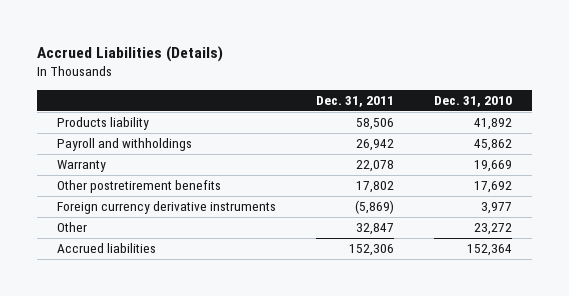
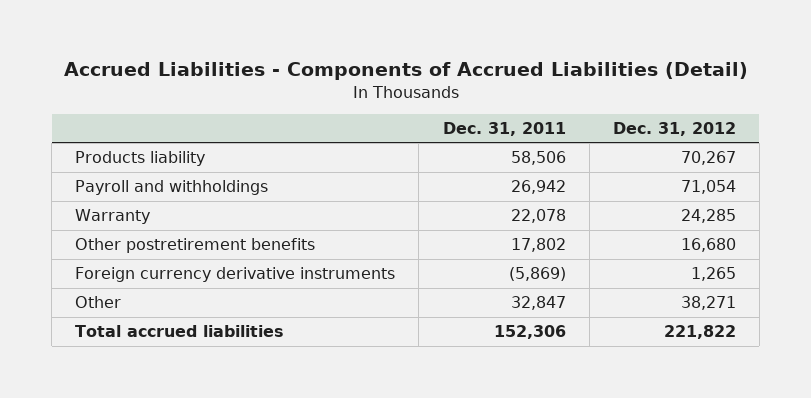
- Accrued Liabilities (Details)
+ Accrued Liabilities - Components of Accrued Liabilities (Detail)
- | Dec. 31, 2011 | Dec. 31, 2010
+ | Dec. 31, 2011 | Dec. 31, 2012
- Accrued liabilities | 152,306 | 152,364
+ Total accrued liabilities | 152,306 | 221,822

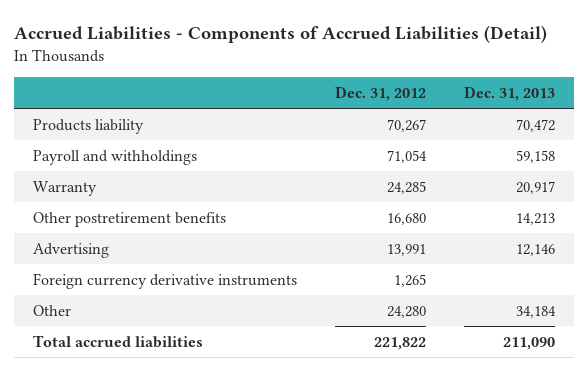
- | Dec. 31, 2011 | Dec. 31, 2012
+ | Dec. 31, 2012 | Dec. 31, 2013
+ Advertising | 13,991 | 12,146
- Other | 32,847 | 38,271
+ Other | 24,280 | 34,184

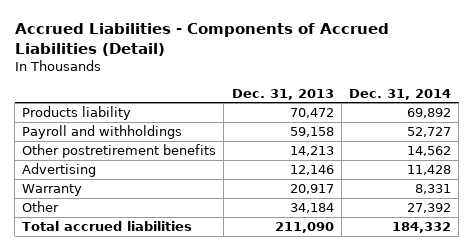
- | Dec. 31, 2012 | Dec. 31, 2013
+ | Dec. 31, 2013 | Dec. 31, 2014
- Foreign currency derivative instruments | 1,265 |
moved down: Warranty | 20,917 | 8,331

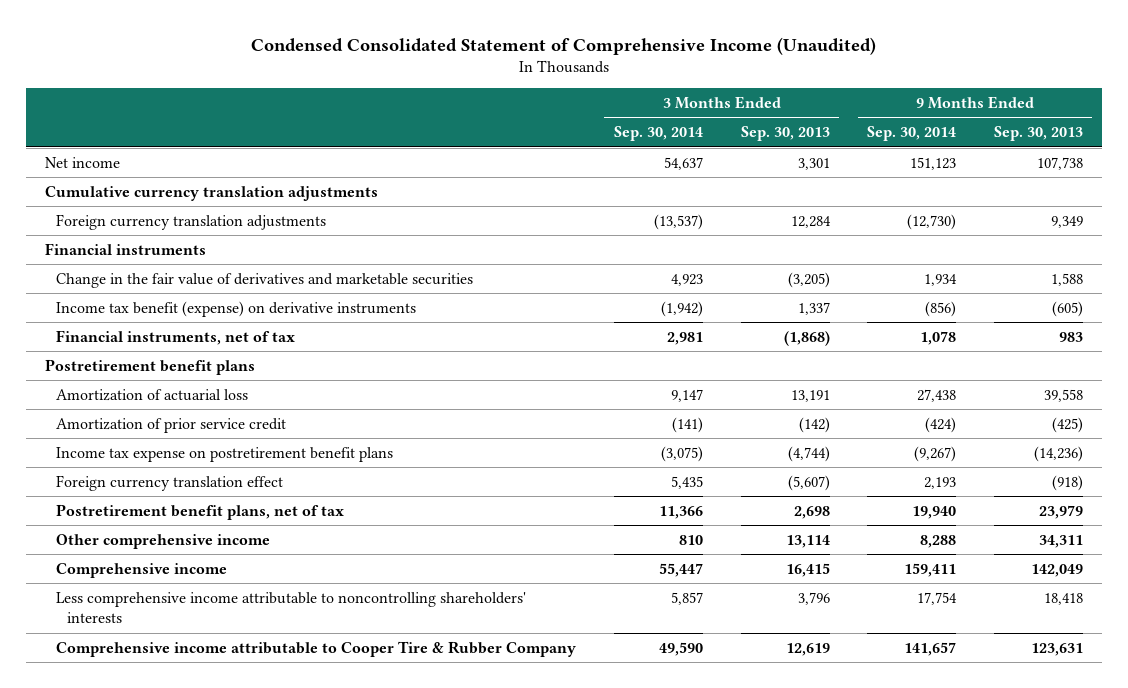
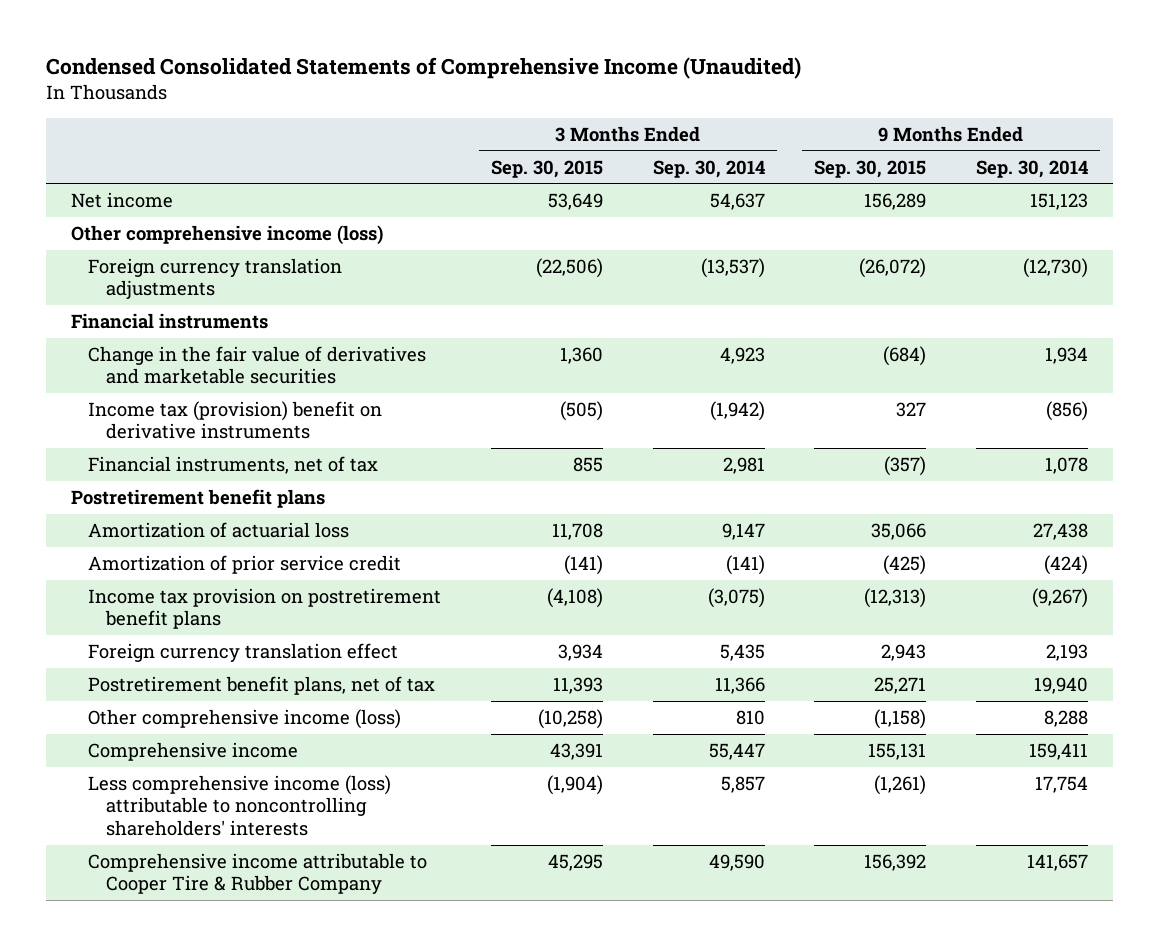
- Condensed Consolidated Statement of Comprehensive Income (Unaudited)
+ Condensed Consolidated Statements of Comprehensive Income (Unaudited)
- | 3 Months Ended Sep. 30, 2014 | 3 Months Ended Sep. 30, 2013 | 9 Months Ended Sep. 30, 2014 | 9 Months Ended Sep. 30, 2013
+ | 3 Months Ended Sep. 30, 2015 | 3 Months Ended Sep. 30, 2014 | 9 Months Ended Sep. 30, 2015 | 9 Months Ended Sep. 30, 2014
- Cumulative currency translation adjustments
+ Other comprehensive income (loss)
- Income tax benefit (expense) on derivative instruments | (1,942) | 1,337 | (856) | (605)
+ Income tax (provision) benefit on derivative instruments | (505) | (1,942) | 327 | (856)
- Income tax expense on postretirement benefit plans | (3,075) | (4,744) | (9,267) | (14,236)
+ Income tax provision on postretirement benefit plans | (4,108) | (3,075) | (12,313) | (9,267)
- Other comprehensive income | 810 | 13,114 | 8,288 | 34,311
+ Other comprehensive income (loss) | (10,258) | 810 | (1,158) | 8,288
- Less comprehensive income attributable to noncontrolling shareholders' interests | 5,857 | 3,796 | 17,754 | 18,418
+ Less comprehensive income (loss) attributable to noncontrolling shareholders' interests | (1,904) | 5,857 | (1,261) | 17,754

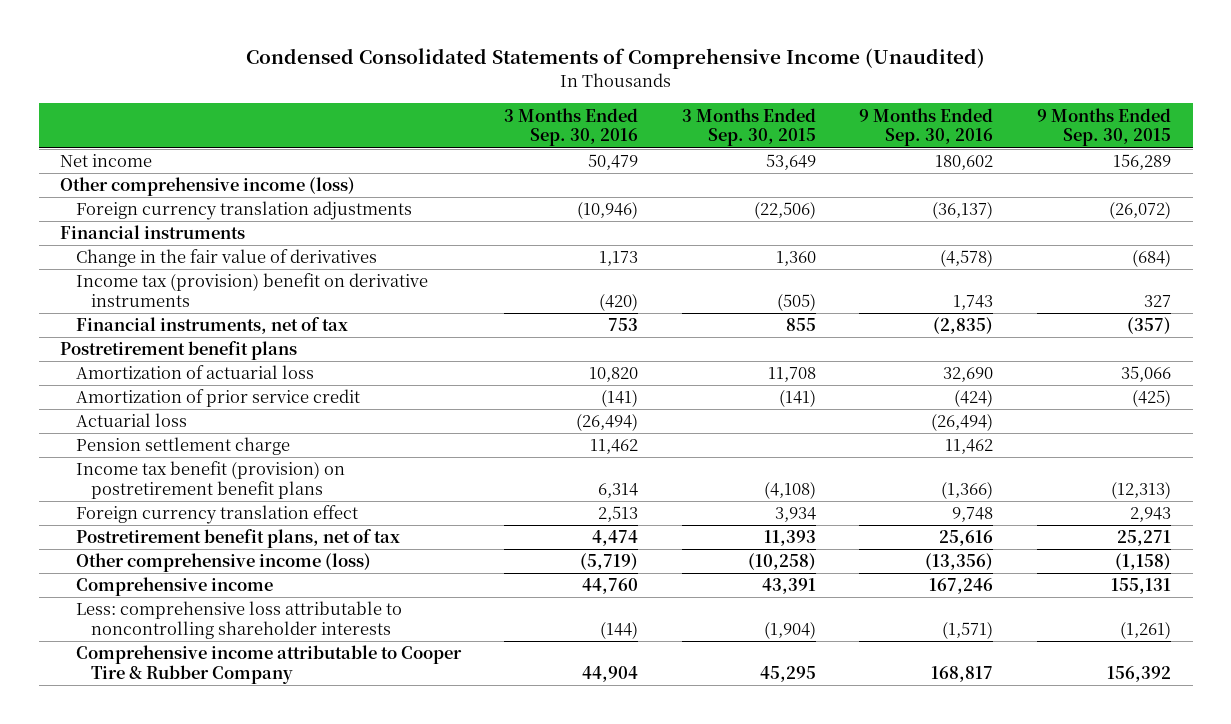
- | 3 Months Ended Sep. 30, 2015 | 3 Months Ended Sep. 30, 2014 | 9 Months Ended Sep. 30, 2015 | 9 Months Ended Sep. 30, 2014
+ | 3 Months Ended Sep. 30, 2016 | 3 Months Ended Sep. 30, 2015 | 9 Months Ended Sep. 30, 2016 | 9 Months Ended Sep. 30, 2015
- Change in the fair value of derivatives and marketable securities | 1,360 | 4,923 | (684) | 1,934
+ Change in the fair value of derivatives | 1,173 | 1,360 | (4,578) | (684)
- Income tax provision on postretirement benefit plans | (4,108) | (3,075) | (12,313) | (9,267)
+ Actuarial loss | (26,494) | | (26,494) |
+ Pension settlement charge | 11,462 | | 11,462 |
+ Income tax benefit (provision) on postretirement benefit plans | 6,314 | (4,108) | (1,366) | (12,313)
- Less comprehensive income (loss) attributable to noncontrolling shareholders' interests | (1,904) | 5,857 | (1,261) | 17,754
+ Less: comprehensive loss attributable to noncontrolling shareholder interests | (144) | (1,904) | (1,571) | (1,261)

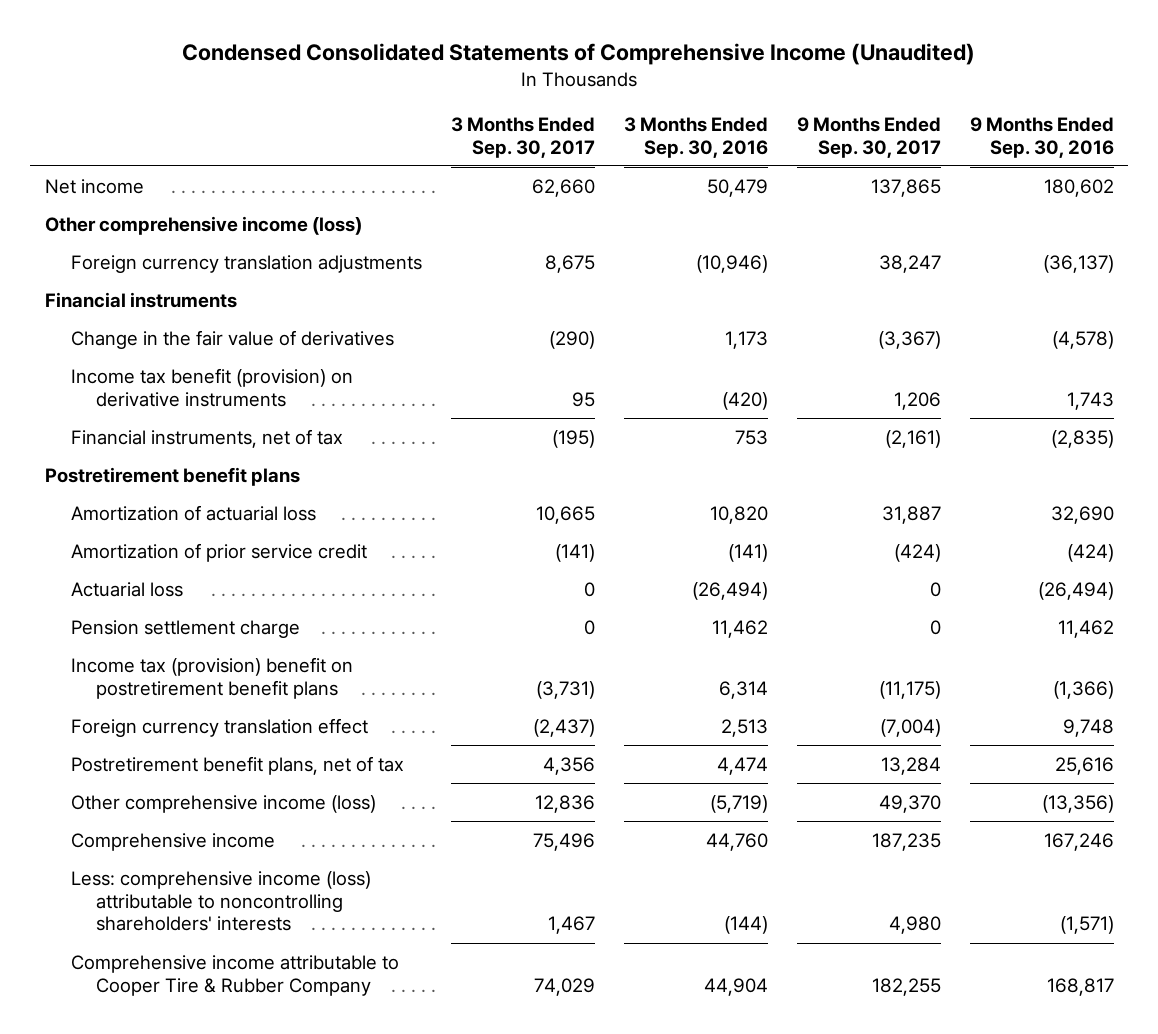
- | 3 Months Ended Sep. 30, 2016 | 3 Months Ended Sep. 30, 2015 | 9 Months Ended Sep. 30, 2016 | 9 Months Ended Sep. 30, 2015
+ | 3 Months Ended Sep. 30, 2017 | 3 Months Ended Sep. 30, 2016 | 9 Months Ended Sep. 30, 2017 | 9 Months Ended Sep. 30, 2016
- Income tax (provision) benefit on derivative instruments | (420) | (505) | 1,743 | 327
+ Income tax benefit (provision) on derivative instruments | 95 | (420) | 1,206 | 1,743
- Income tax benefit (provision) on postretirement benefit plans | 6,314 | (4,108) | (1,366) | (12,313)
+ Income tax (provision) benefit on postretirement benefit plans | (3,731) | 6,314 | (11,175) | (1,366)
- Less: comprehensive loss attributable to noncontrolling shareholder interests | (144) | (1,904) | (1,571) | (1,261)
+ Less: comprehensive income (loss) attributable to noncontrolling shareholders' interests | 1,467 | (144) | 4,980 | (1,571)

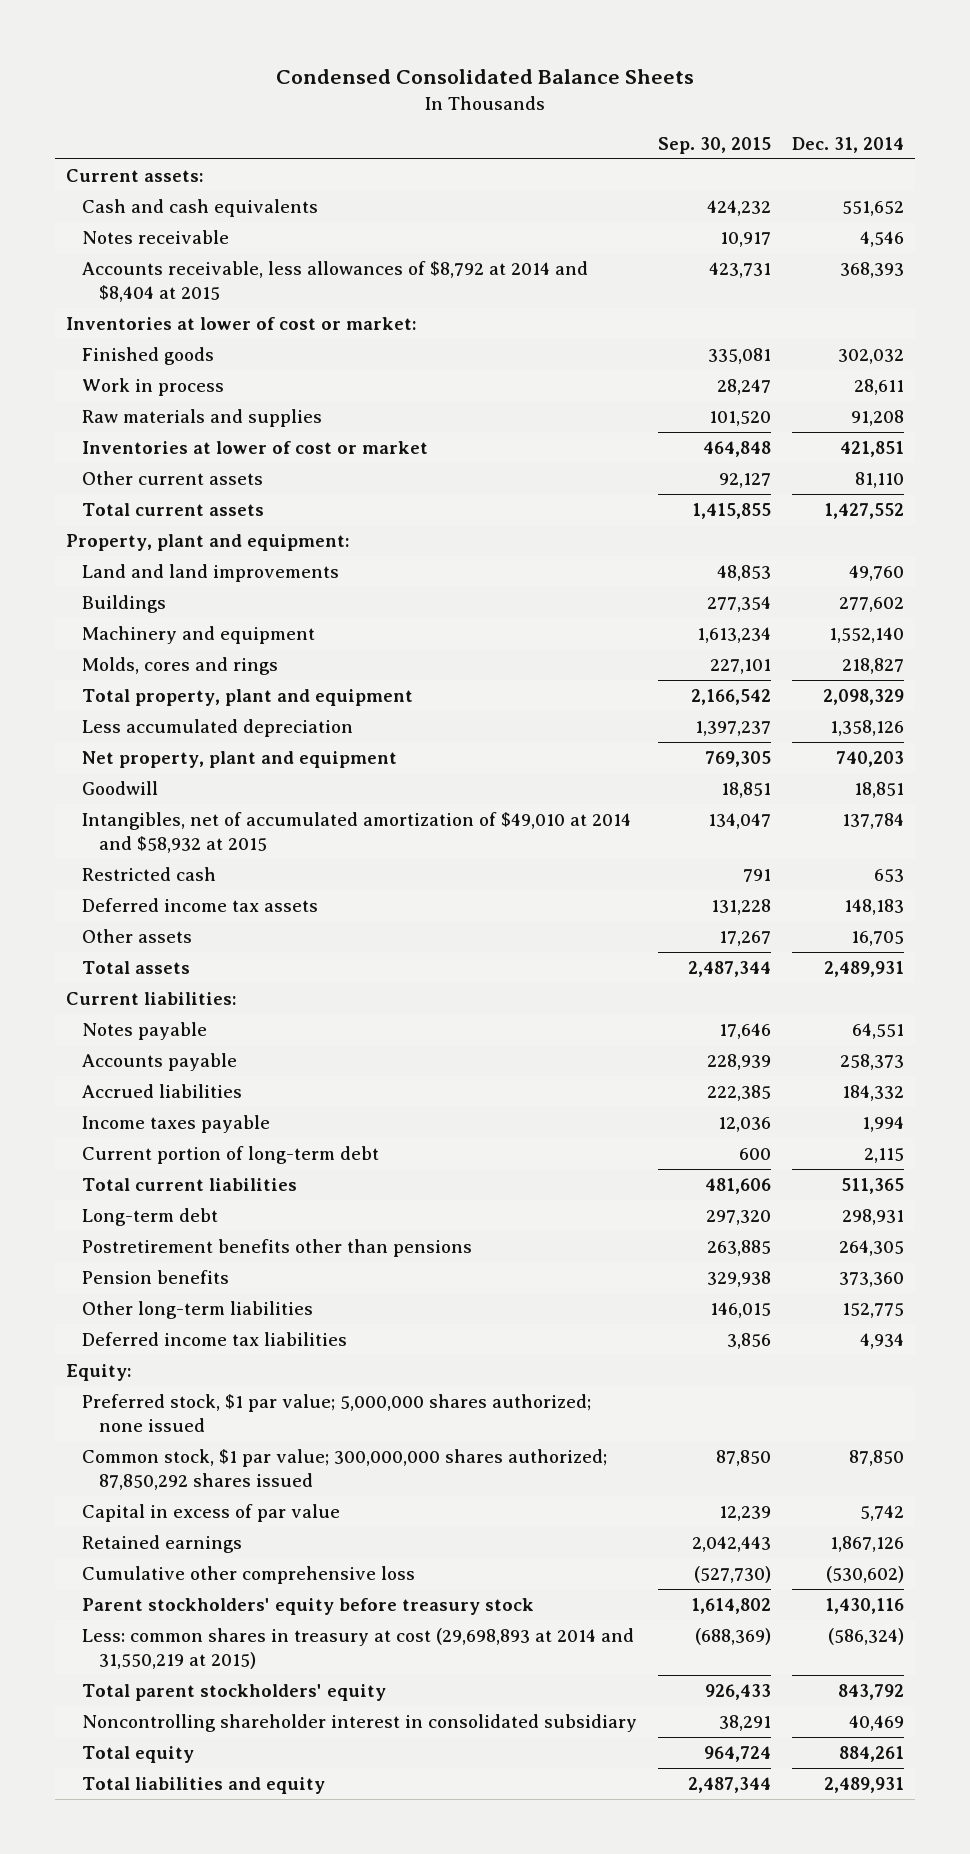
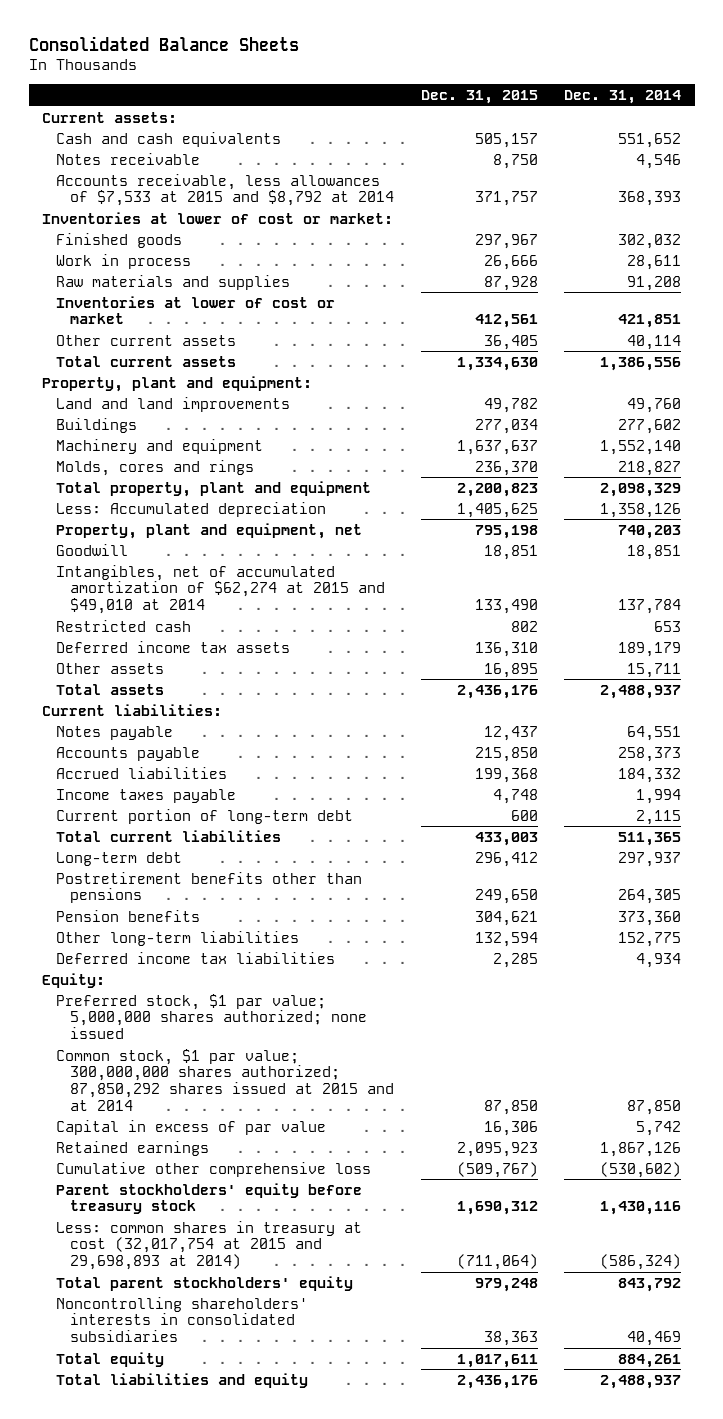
- Condensed Consolidated Balance Sheets
+ Consolidated Balance Sheets
- | Sep. 30, 2015 | Dec. 31, 2014
+ | Dec. 31, 2015 | Dec. 31, 2014
- Accounts receivable, less allowances of $8,792 at 2014 and $8,404 at 2015 | 423,731 | 368,393
+ Accounts receivable, less allowances of $7,533 at 2015 and $8,792 at 2014 | 371,757 | 368,393
- Other current assets | 92,127 | 81,110
- Total current assets | 1,415,855 | 1,427,552
+ Other current assets | 36,405 | 40,114
+ Total current assets | 1,334,630 | 1,386,556
- Less accumulated depreciation | 1,397,237 | 1,358,126
- Net property, plant and equipment | 769,305 | 740,203
+ Less: Accumulated depreciation | 1,405,625 | 1,358,126
+ Property, plant and equipment, net | 795,198 | 740,203
- Intangibles, net of accumulated amortization of $49,010 at 2014 and $58,932 at 2015 | 134,047 | 137,784
+ Intangibles, net of accumulated amortization of $62,274 at 2015 and $49,010 at 2014 | 133,490 | 137,784
- Deferred income tax assets | 131,228 | 148,183
- Other assets | 17,267 | 16,705
- Total assets | 2,487,344 | 2,489,931
+ Deferred income tax assets | 136,310 | 189,179
+ Other assets | 16,895 | 15,711
+ Total assets | 2,436,176 | 2,488,937
- Long-term debt | 297,320 | 298,931
+ Long-term debt | 296,412 | 297,937
- Common stock, $1 par value; 300,000,000 shares authorized; 87,850,292 shares issued | 87,850 | 87,850
+ Common stock, $1 par value; 300,000,000 shares authorized; 87,850,292 shares issued at 2015 and at 2014 | 87,850 | 87,850
- Less: common shares in treasury at cost (29,698,893 at 2014 and 31,550,219 at 2015) | (688,369) | (586,324)
+ Less: common shares in treasury at cost (32,017,754 at 2015 and 29,698,893 at 2014) | (711,064) | (586,324)
- Noncontrolling shareholder interest in consolidated subsidiary | 38,291 | 40,469
+ Noncontrolling shareholders' interests in consolidated subsidiaries | 38,363 | 40,469
- Total liabilities and equity | 2,487,344 | 2,489,931
+ Total liabilities and equity | 2,436,176 | 2,488,937

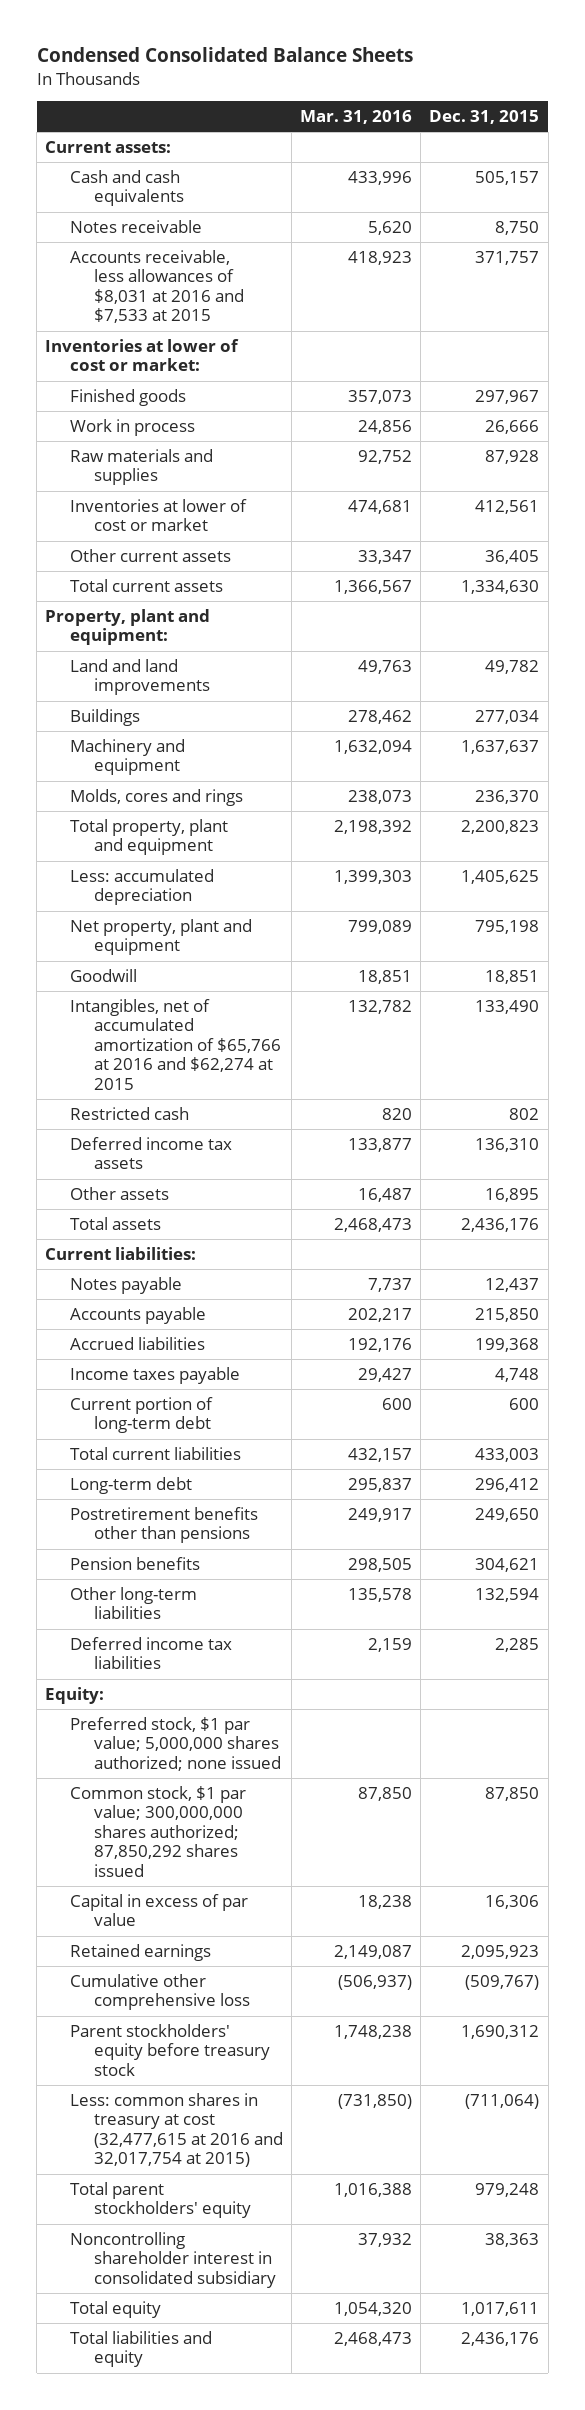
- Consolidated Balance Sheets
+ Condensed Consolidated Balance Sheets
- | Dec. 31, 2015 | Dec. 31, 2014
+ | Mar. 31, 2016 | Dec. 31, 2015
- Accounts receivable, less allowances of $7,533 at 2015 and $8,792 at 2014 | 371,757 | 368,393
+ Accounts receivable, less allowances of $8,031 at 2016 and $7,533 at 2015 | 418,923 | 371,757
- Less: Accumulated depreciation | 1,405,625 | 1,358,126
- Property, plant and equipment, net | 795,198 | 740,203
+ Less: accumulated depreciation | 1,399,303 | 1,405,625
+ Net property, plant and equipment | 799,089 | 795,198
- Intangibles, net of accumulated amortization of $62,274 at 2015 and $49,010 at 2014 | 133,490 | 137,784
+ Intangibles, net of accumulated amortization of $65,766 at 2016 and $62,274 at 2015 | 132,782 | 133,490
- Common stock, $1 par value; 300,000,000 shares authorized; 87,850,292 shares issued at 2015 and at 2014 | 87,850 | 87,850
+ Common stock, $1 par value; 300,000,000 shares authorized; 87,850,292 shares issued | 87,850 | 87,850
- Less: common shares in treasury at cost (32,017,754 at 2015 and 29,698,893 at 2014) | (711,064) | (586,324)
+ Less: common shares in treasury at cost (32,477,615 at 2016 and 32,017,754 at 2015) | (731,850) | (711,064)
- Noncontrolling shareholders' interests in consolidated subsidiaries | 38,363 | 40,469
+ Noncontrolling shareholder interest in consolidated subsidiary | 37,932 | 38,363

